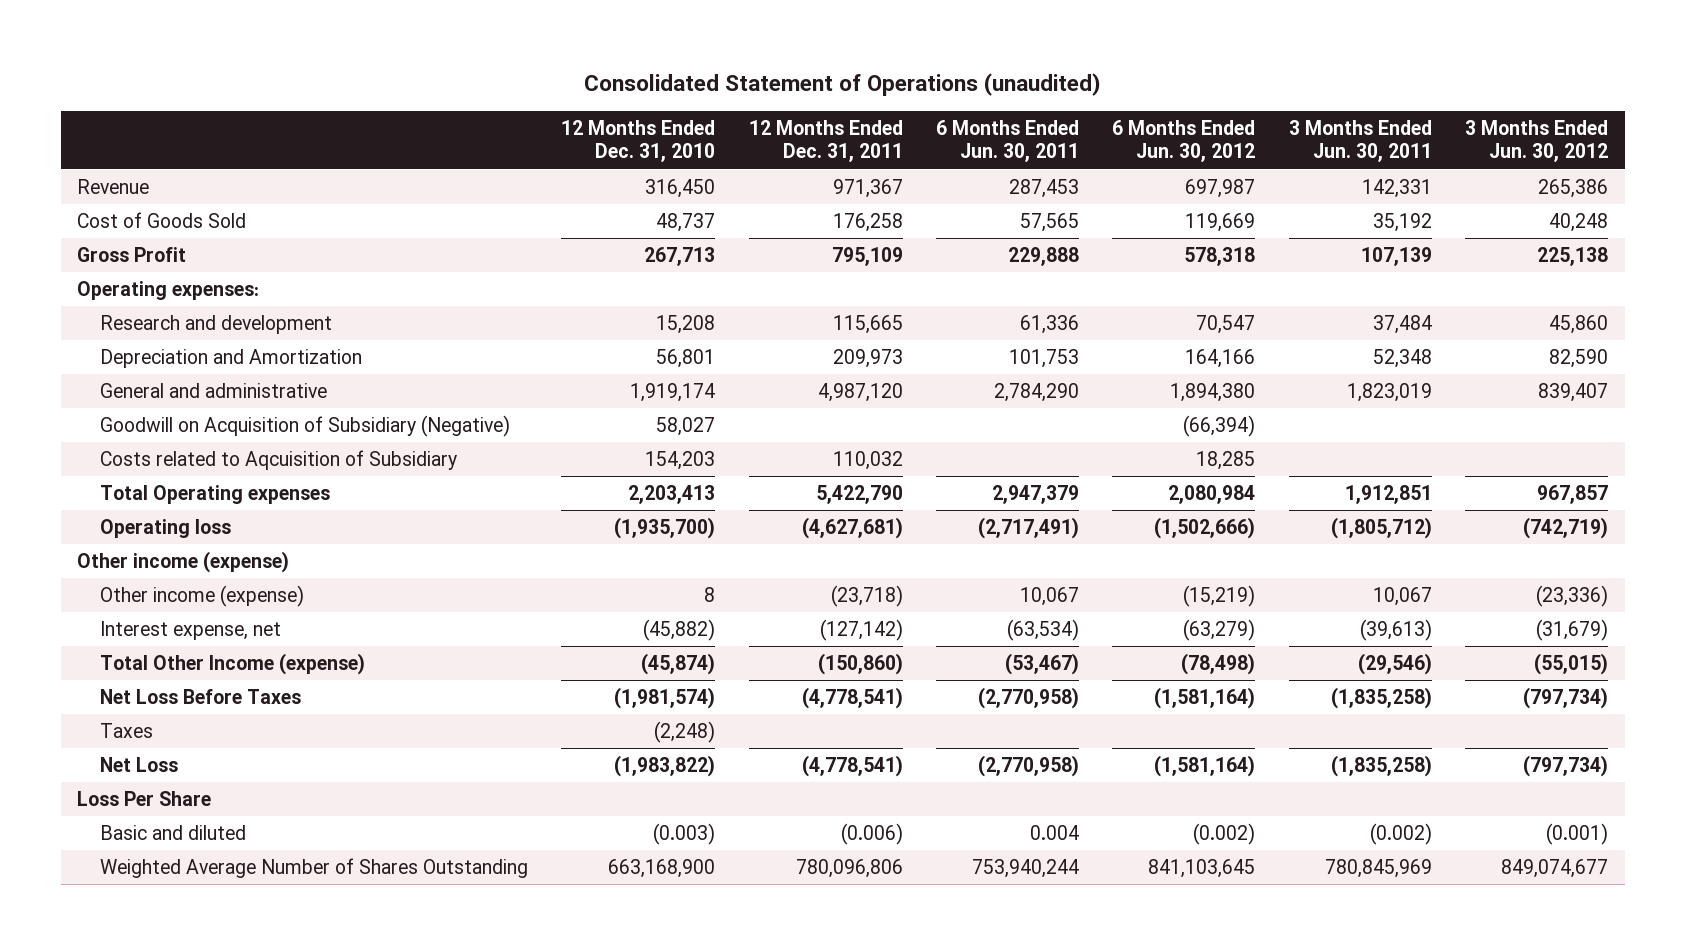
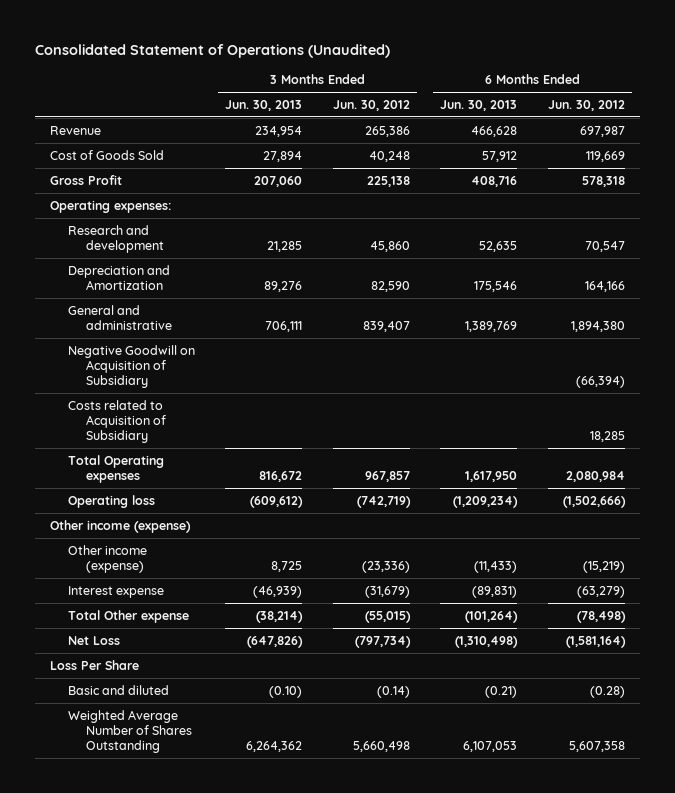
- Consolidated Statement of Operations (unaudited)
+ Consolidated Statement of Operations (Unaudited)
- | 12 Months Ended Dec. 31, 2010 | 12 Months Ended Dec. 31, 2011 | 6 Months Ended Jun. 30, 2011 | 6 Months Ended Jun. 30, 2012 | 3 Months Ended Jun. 30, 2011 | 3 Months Ended Jun. 30, 2012
+ | 3 Months Ended Jun. 30, 2013 | 3 Months Ended Jun. 30, 2012 | 6 Months Ended Jun. 30, 2013 | 6 Months Ended Jun. 30, 2012
- Goodwill on Acquisition of Subsidiary (Negative) | 58,027 | | | (66,394) | |
- Costs related to Aqcuisition of Subsidiary | 154,203 | 110,032 | | 18,285 | |
+ Negative Goodwill on Acquisition of Subsidiary | | | | (66,394)
+ Costs related to Acquisition of Subsidiary | | | | 18,285
- Interest expense, net | (45,882) | (127,142) | (63,534) | (63,279) | (39,613) | (31,679)
- Total Other Income (expense) | (45,874) | (150,860) | (53,467) | (78,498) | (29,546) | (55,015)
- Net Loss Before Taxes | (1,981,574) | (4,778,541) | (2,770,958) | (1,581,164) | (1,835,258) | (797,734)
- Taxes | (2,248) | | | | |
+ Interest expense | (46,939) | (31,679) | (89,831) | (63,279)
+ Total Other expense | (38,214) | (55,015) | (101,264) | (78,498)
- Basic and diluted | (0.003) | (0.006) | 0.004 | (0.002) | (0.002) | (0.001)
- Weighted Average Number of Shares Outstanding | 663,168,900 | 780,096,806 | 753,940,244 | 841,103,645 | 780,845,969 | 849,074,677
+ Basic and diluted | (0.10) | (0.14) | (0.21) | (0.28)
+ Weighted Average Number of Shares Outstanding | 6,264,362 | 5,660,498 | 6,107,053 | 5,607,358

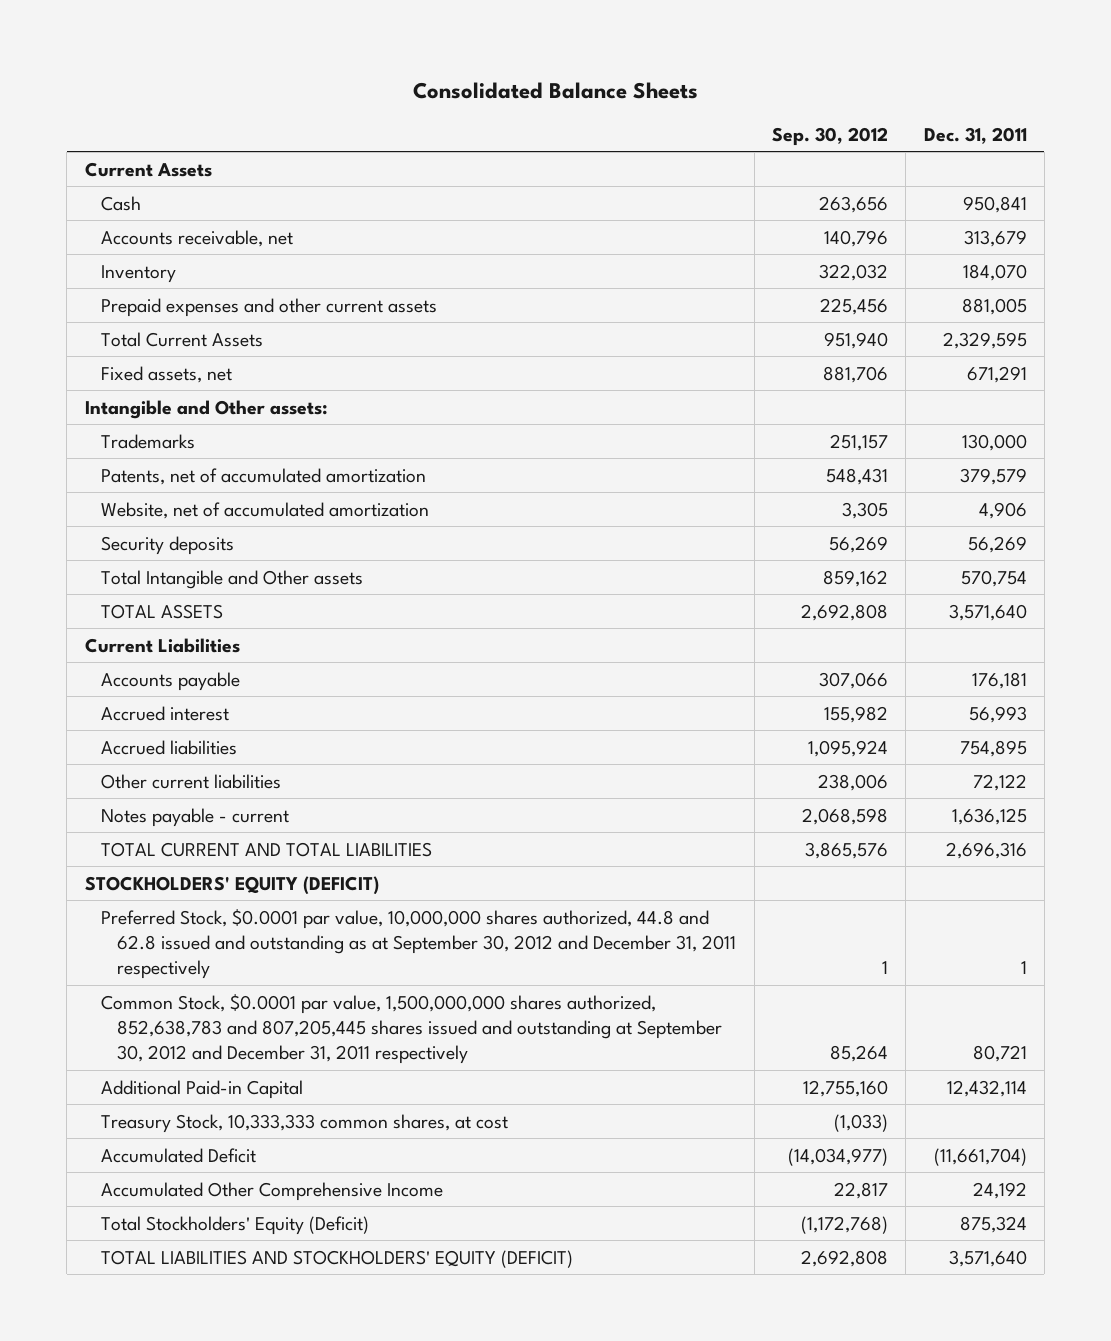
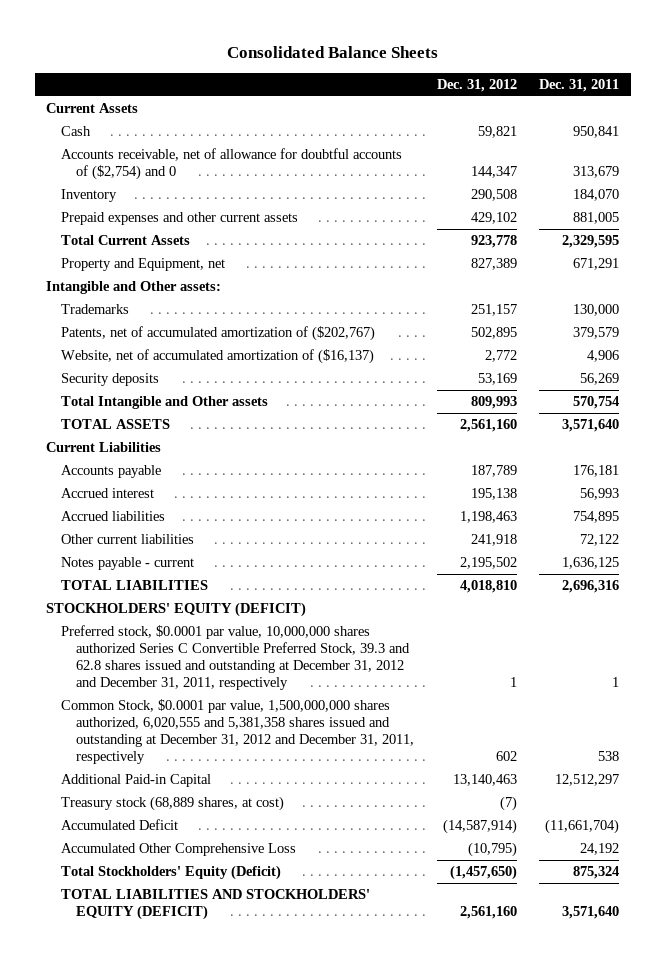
- | Sep. 30, 2012 | Dec. 31, 2011
+ | Dec. 31, 2012 | Dec. 31, 2011
- Accounts receivable, net | 140,796 | 313,679
+ Accounts receivable, net of allowance for doubtful accounts of ($2,754) and 0 | 144,347 | 313,679
- Fixed assets, net | 881,706 | 671,291
+ Property and Equipment, net | 827,389 | 671,291
- Patents, net of accumulated amortization | 548,431 | 379,579
- Website, net of accumulated amortization | 3,305 | 4,906
+ Patents, net of accumulated amortization of ($202,767) | 502,895 | 379,579
+ Website, net of accumulated amortization of ($16,137) | 2,772 | 4,906
- TOTAL CURRENT AND TOTAL LIABILITIES | 3,865,576 | 2,696,316
+ TOTAL LIABILITIES | 4,018,810 | 2,696,316
- Preferred Stock, $0.0001 par value, 10,000,000 shares authorized, 44.8 and 62.8 issued and outstanding as at September 30, 2012 and December 31, 2011 respectively | 1 | 1
- Common Stock, $0.0001 par value, 1,500,000,000 shares authorized, 852,638,783 and 807,205,445 shares issued and outstanding at September 30, 2012 and December 31, 2011 respectively | 85,264 | 80,721
- Additional Paid-in Capital | 12,755,160 | 12,432,114
- Treasury Stock, 10,333,333 common shares, at cost | (1,033) |
+ Preferred stock, $0.0001 par value, 10,000,000 shares authorized Series C Convertible Preferred Stock, 39.3 and 62.8 shares issued and outstanding at December 31, 2012 and December 31, 2011, respectively | 1 | 1
+ Common Stock, $0.0001 par value, 1,500,000,000 shares authorized, 6,020,555 and 5,381,358 shares issued and outstanding at December 31, 2012 and December 31, 2011, respectively | 602 | 538
+ Additional Paid-in Capital | 13,140,463 | 12,512,297
+ Treasury stock (68,889 shares, at cost) | (7) |
- Accumulated Other Comprehensive Income | 22,817 | 24,192
+ Accumulated Other Comprehensive Loss | (10,795) | 24,192

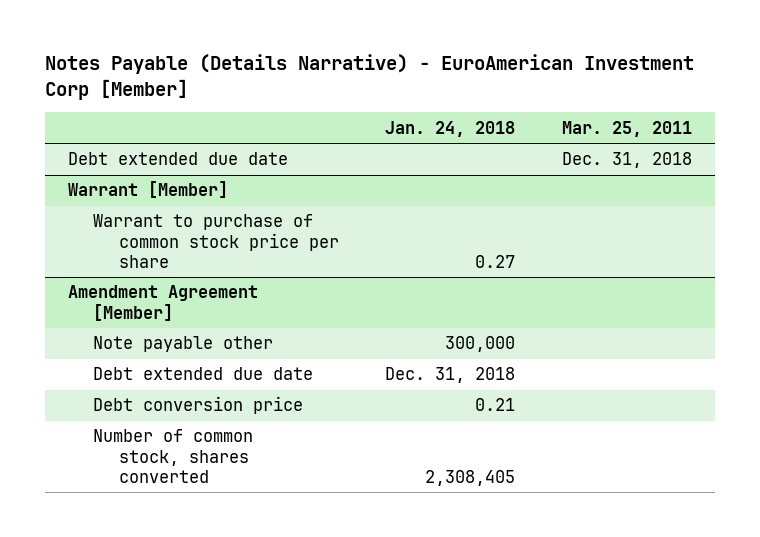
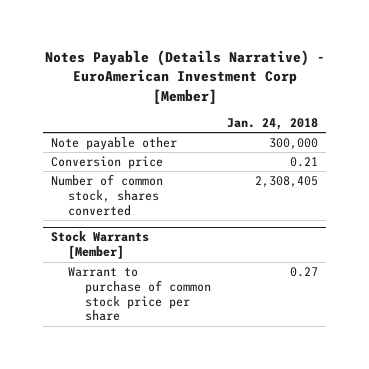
- | Jan. 24, 2018 | Mar. 25, 2011
+ | Jan. 24, 2018
- Debt extended due date | | Dec. 31, 2018
- Warrant [Member]
- Warrant to purchase of common stock price per share | 0.27 |
- Amendment Agreement [Member]
- Debt extended due date | Dec. 31, 2018 |
- Debt conversion price | 0.21 |
+ Conversion price | 0.21
+ Stock Warrants [Member]
+ Warrant to purchase of common stock price per share | 0.27

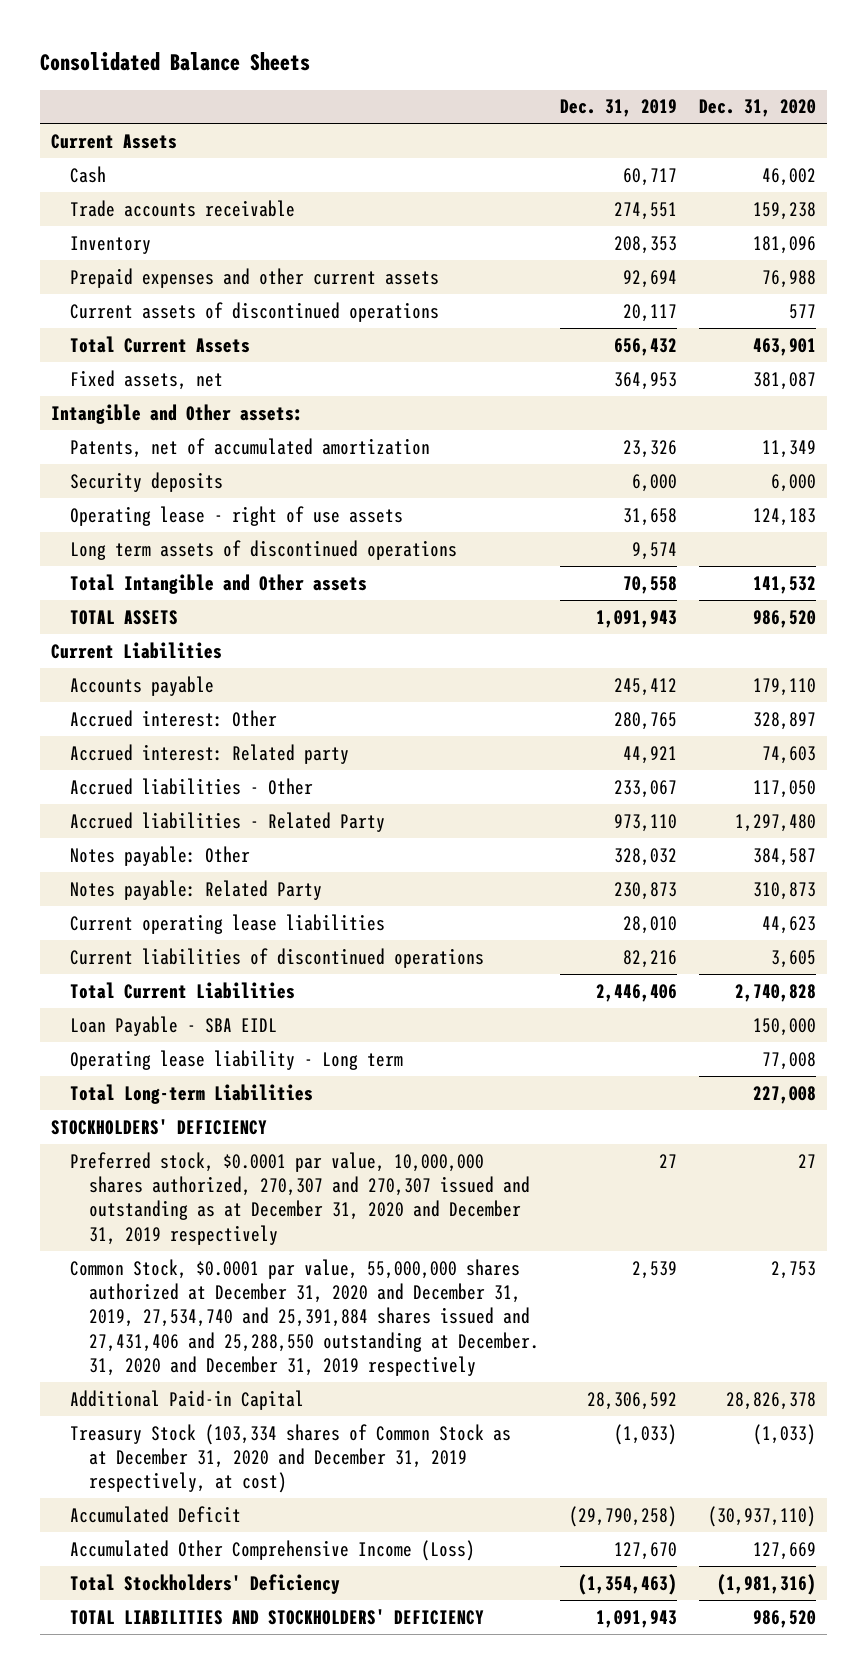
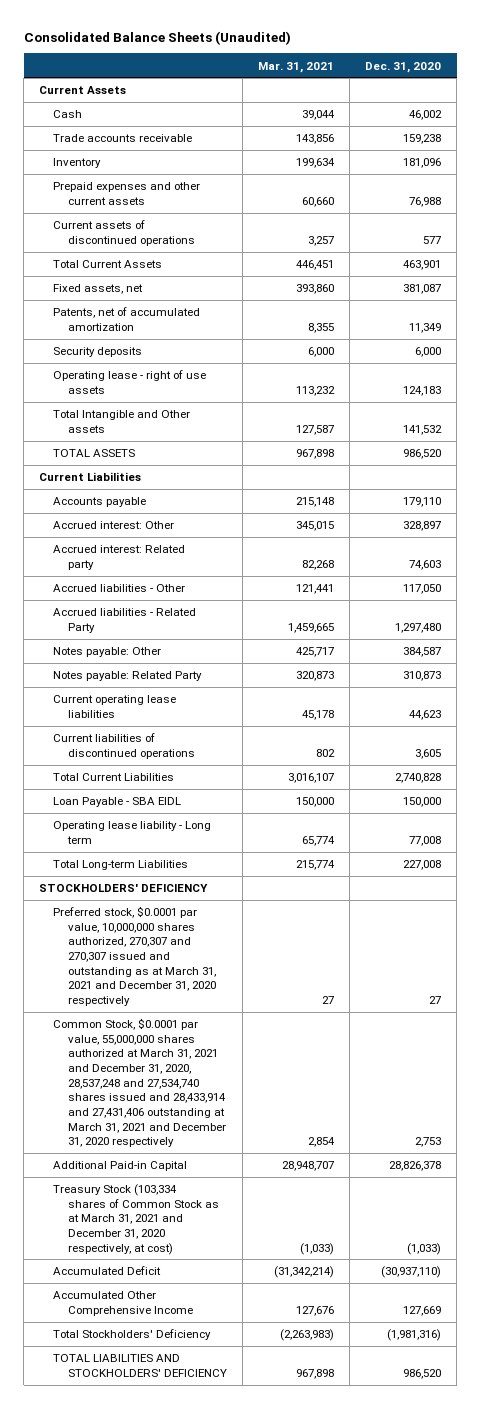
- Consolidated Balance Sheets
+ Consolidated Balance Sheets (Unaudited)
- | Dec. 31, 2019 | Dec. 31, 2020
+ | Mar. 31, 2021 | Dec. 31, 2020
- Intangible and Other assets:
- Long term assets of discontinued operations | 9,574 |
- Preferred stock, $0.0001 par value, 10,000,000 shares authorized, 270,307 and 270,307 issued and outstanding as at December 31, 2020 and December 31, 2019 respectively | 27 | 27
- Common Stock, $0.0001 par value, 55,000,000 shares authorized at December 31, 2020 and December 31, 2019, 27,534,740 and 25,391,884 shares issued and 27,431,406 and 25,288,550 outstanding at December. 31, 2020 and December 31, 2019 respectively | 2,539 | 2,753
+ Preferred stock, $0.0001 par value, 10,000,000 shares authorized, 270,307 and 270,307 issued and outstanding as at March 31, 2021 and December 31, 2020 respectively | 27 | 27
+ Common Stock, $0.0001 par value, 55,000,000 shares authorized at March 31, 2021 and December 31, 2020, 28,537,248 and 27,534,740 shares issued and 28,433,914 and 27,431,406 outstanding at March 31, 2021 and December 31, 2020 respectively | 2,854 | 2,753
- Treasury Stock (103,334 shares of Common Stock as at December 31, 2020 and December 31, 2019 respectively, at cost) | (1,033) | (1,033)
+ Treasury Stock (103,334 shares of Common Stock as at March 31, 2021 and December 31, 2020 respectively, at cost) | (1,033) | (1,033)
- Accumulated Other Comprehensive Income (Loss) | 127,670 | 127,669
+ Accumulated Other Comprehensive Income | 127,676 | 127,669

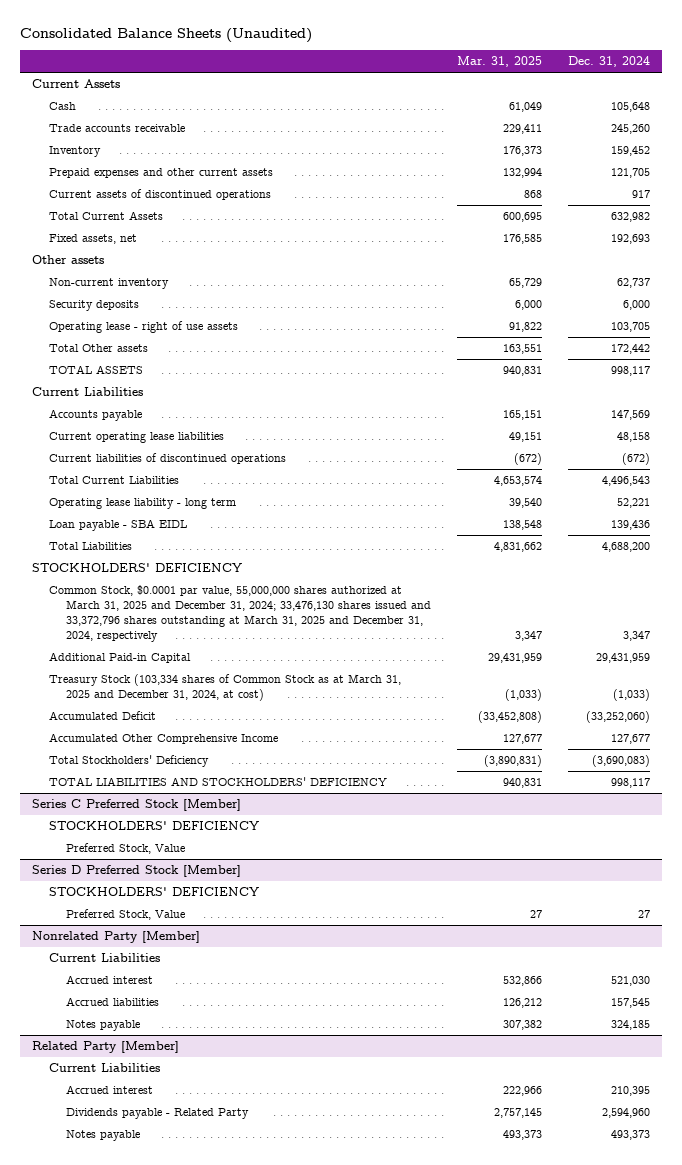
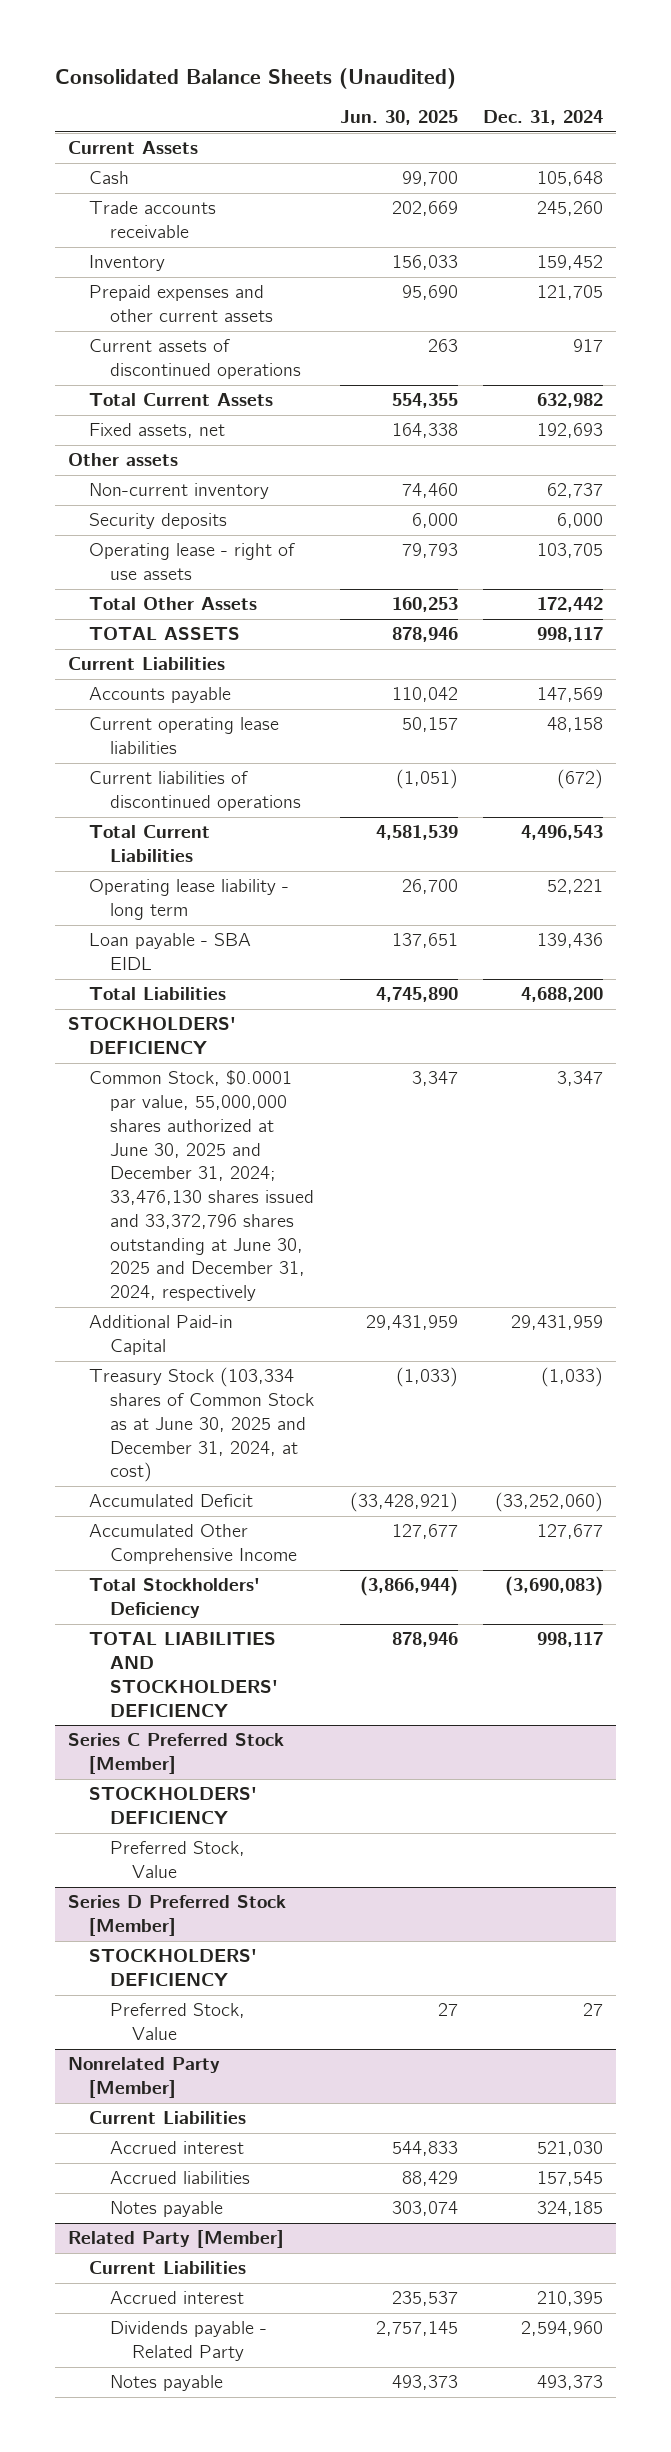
- | Mar. 31, 2025 | Dec. 31, 2024
+ | Jun. 30, 2025 | Dec. 31, 2024
- Total Other assets | 163,551 | 172,442
+ Total Other Assets | 160,253 | 172,442
- Common Stock, $0.0001 par value, 55,000,000 shares authorized at March 31, 2025 and December 31, 2024; 33,476,130 shares issued and 33,372,796 shares outstanding at March 31, 2025 and December 31, 2024, respectively | 3,347 | 3,347
+ Common Stock, $0.0001 par value, 55,000,000 shares authorized at June 30, 2025 and December 31, 2024; 33,476,130 shares issued and 33,372,796 shares outstanding at June 30, 2025 and December 31, 2024, respectively | 3,347 | 3,347
- Treasury Stock (103,334 shares of Common Stock as at March 31, 2025 and December 31, 2024, at cost) | (1,033) | (1,033)
+ Treasury Stock (103,334 shares of Common Stock as at June 30, 2025 and December 31, 2024, at cost) | (1,033) | (1,033)

